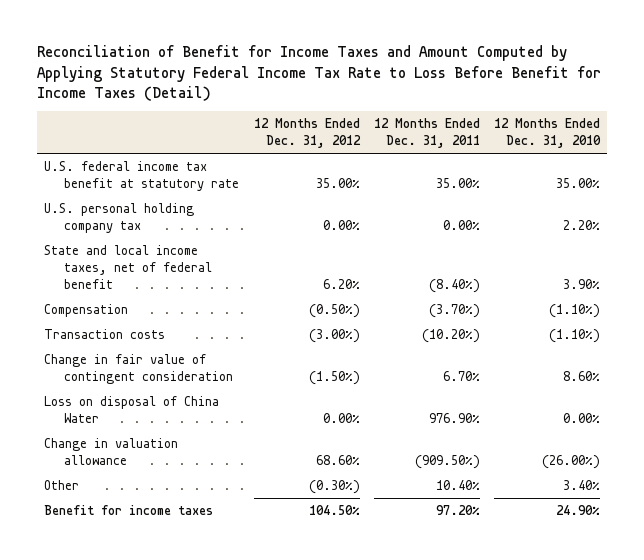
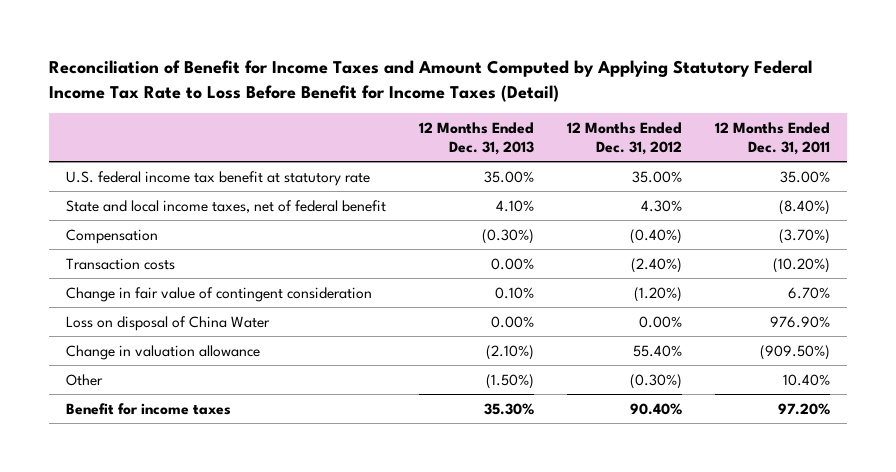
- | 12 Months Ended Dec. 31, 2012 | 12 Months Ended Dec. 31, 2011 | 12 Months Ended Dec. 31, 2010
+ | 12 Months Ended Dec. 31, 2013 | 12 Months Ended Dec. 31, 2012 | 12 Months Ended Dec. 31, 2011
- U.S. personal holding company tax | 0.00% | 0.00% | 2.20%
- State and local income taxes, net of federal benefit | 6.20% | (8.40%) | 3.90%
- Compensation | (0.50%) | (3.70%) | (1.10%)
- Transaction costs | (3.00%) | (10.20%) | (1.10%)
- Change in fair value of contingent consideration | (1.50%) | 6.70% | 8.60%
+ State and local income taxes, net of federal benefit | 4.10% | 4.30% | (8.40%)
+ Compensation | (0.30%) | (0.40%) | (3.70%)
+ Transaction costs | 0.00% | (2.40%) | (10.20%)
+ Change in fair value of contingent consideration | 0.10% | (1.20%) | 6.70%
- Change in valuation allowance | 68.60% | (909.50%) | (26.00%)
+ Change in valuation allowance | (2.10%) | 55.40% | (909.50%)
- Benefit for income taxes | 104.50% | 97.20% | 24.90%
+ Benefit for income taxes | 35.30% | 90.40% | 97.20%

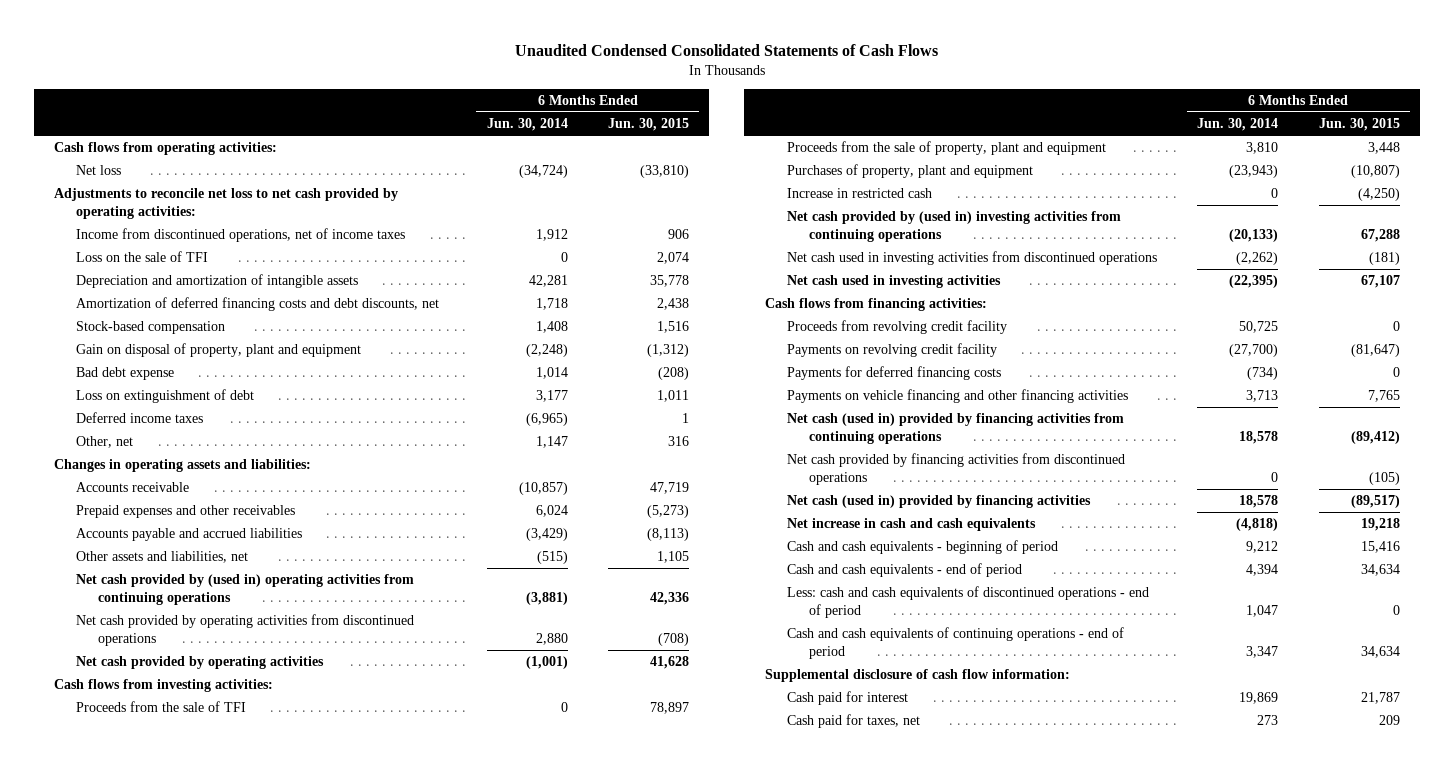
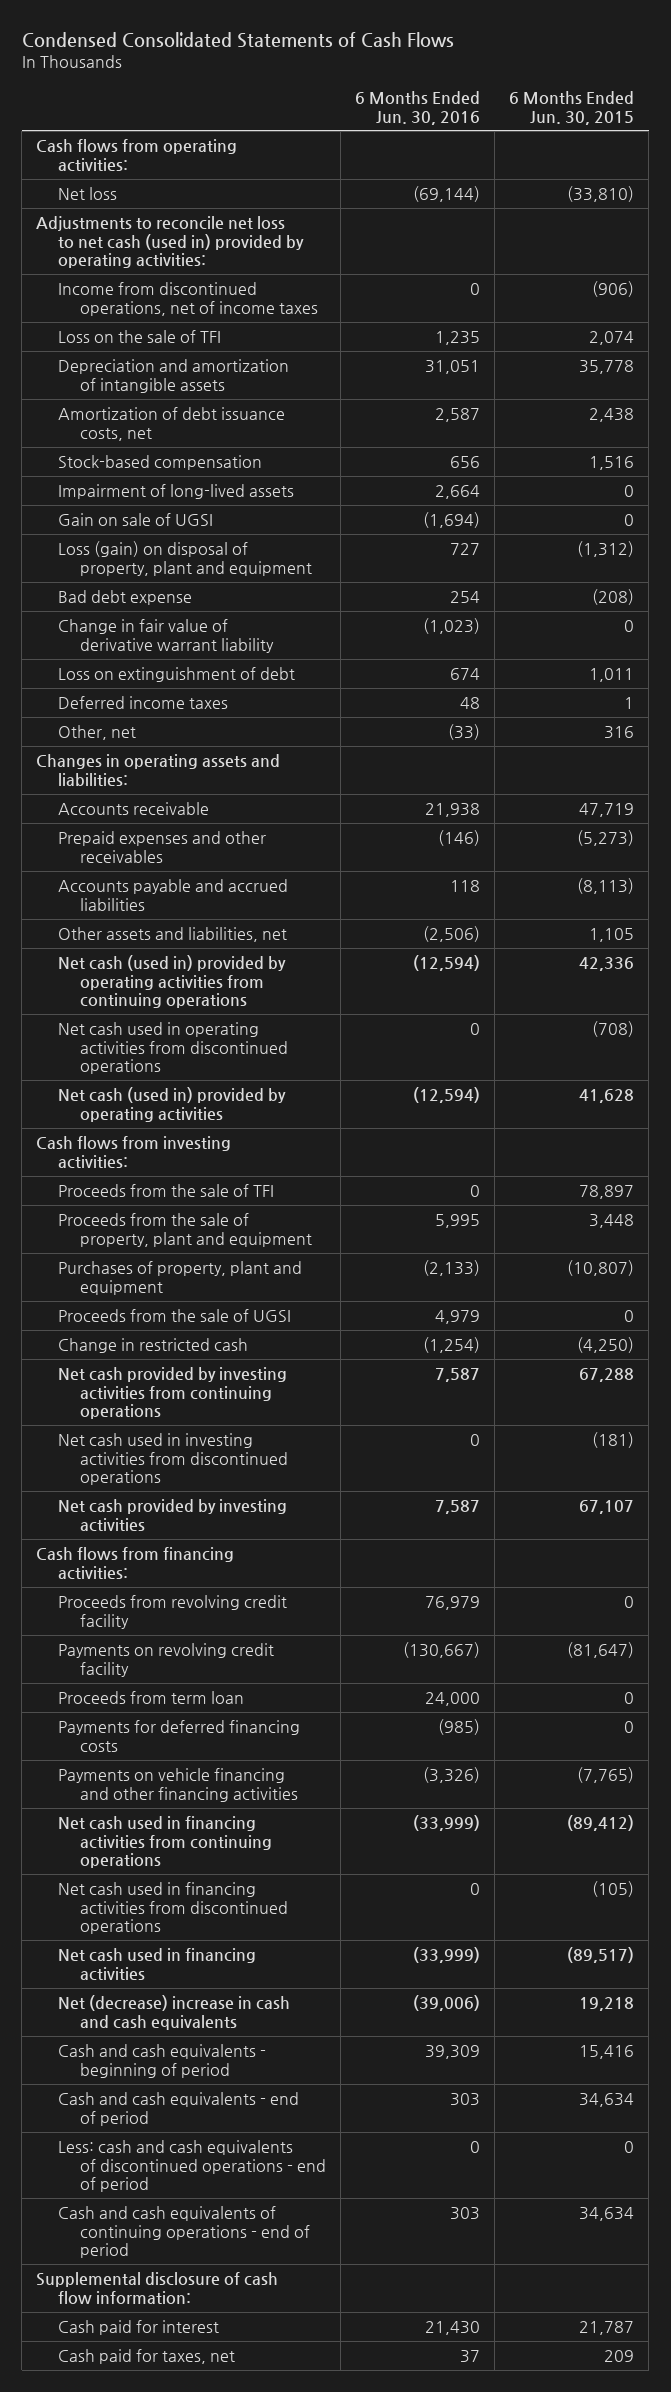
- Unaudited Condensed Consolidated Statements of Cash Flows
+ Condensed Consolidated Statements of Cash Flows
- | 6 Months Ended Jun. 30, 2014 | 6 Months Ended Jun. 30, 2015
+ | 6 Months Ended Jun. 30, 2016 | 6 Months Ended Jun. 30, 2015
- Adjustments to reconcile net loss to net cash provided by operating activities:
- Income from discontinued operations, net of income taxes | 1,912 | 906
+ Adjustments to reconcile net loss to net cash (used in) provided by operating activities:
+ Income from discontinued operations, net of income taxes | 0 | (906)
- Amortization of deferred financing costs and debt discounts, net | 1,718 | 2,438
+ Amortization of debt issuance costs, net | 2,587 | 2,438
- Gain on disposal of property, plant and equipment | (2,248) | (1,312)
+ Impairment of long-lived assets | 2,664 | 0
+ Gain on sale of UGSI | (1,694) | 0
+ Loss (gain) on disposal of property, plant and equipment | 727 | (1,312)
+ Change in fair value of derivative warrant liability | (1,023) | 0
- Net cash provided by (used in) operating activities from continuing operations | (3,881) | 42,336
- Net cash provided by operating activities from discontinued operations | 2,880 | (708)
- Net cash provided by operating activities | (1,001) | 41,628
+ Net cash (used in) provided by operating activities from continuing operations | (12,594) | 42,336
+ Net cash used in operating activities from discontinued operations | 0 | (708)
+ Net cash (used in) provided by operating activities | (12,594) | 41,628
- Increase in restricted cash | 0 | (4,250)
- Net cash provided by (used in) investing activities from continuing operations | (20,133) | 67,288
+ Proceeds from the sale of UGSI | 4,979 | 0
+ Change in restricted cash | (1,254) | (4,250)
+ Net cash provided by investing activities from continuing operations | 7,587 | 67,288
- Net cash used in investing activities | (22,395) | 67,107
+ Net cash provided by investing activities | 7,587 | 67,107
+ Proceeds from term loan | 24,000 | 0
- Payments on vehicle financing and other financing activities | 3,713 | 7,765
- Net cash (used in) provided by financing activities from continuing operations | 18,578 | (89,412)
- Net cash provided by financing activities from discontinued operations | 0 | (105)
- Net cash (used in) provided by financing activities | 18,578 | (89,517)
- Net increase in cash and cash equivalents | (4,818) | 19,218
+ Payments on vehicle financing and other financing activities | (3,326) | (7,765)
+ Net cash used in financing activities from continuing operations | (33,999) | (89,412)
+ Net cash used in financing activities from discontinued operations | 0 | (105)
+ Net cash used in financing activities | (33,999) | (89,517)
+ Net (decrease) increase in cash and cash equivalents | (39,006) | 19,218

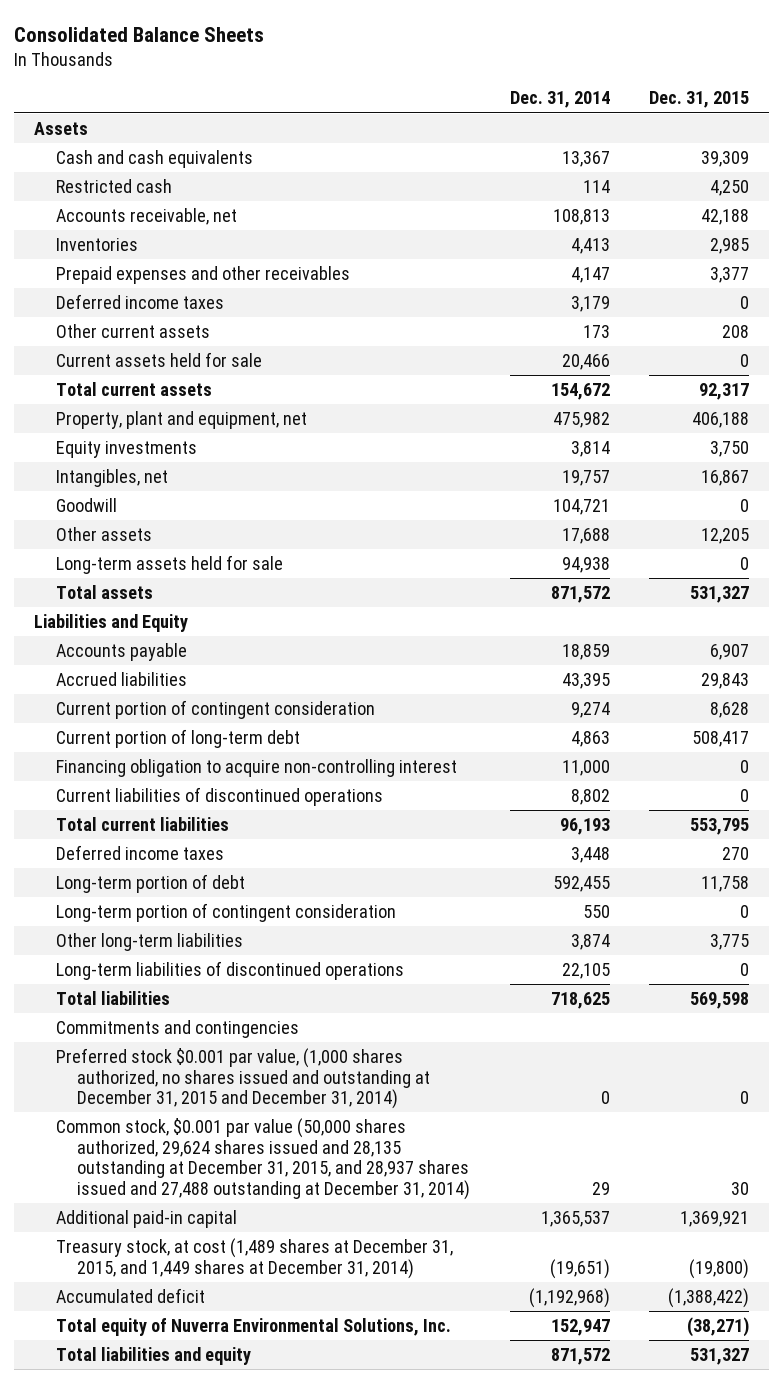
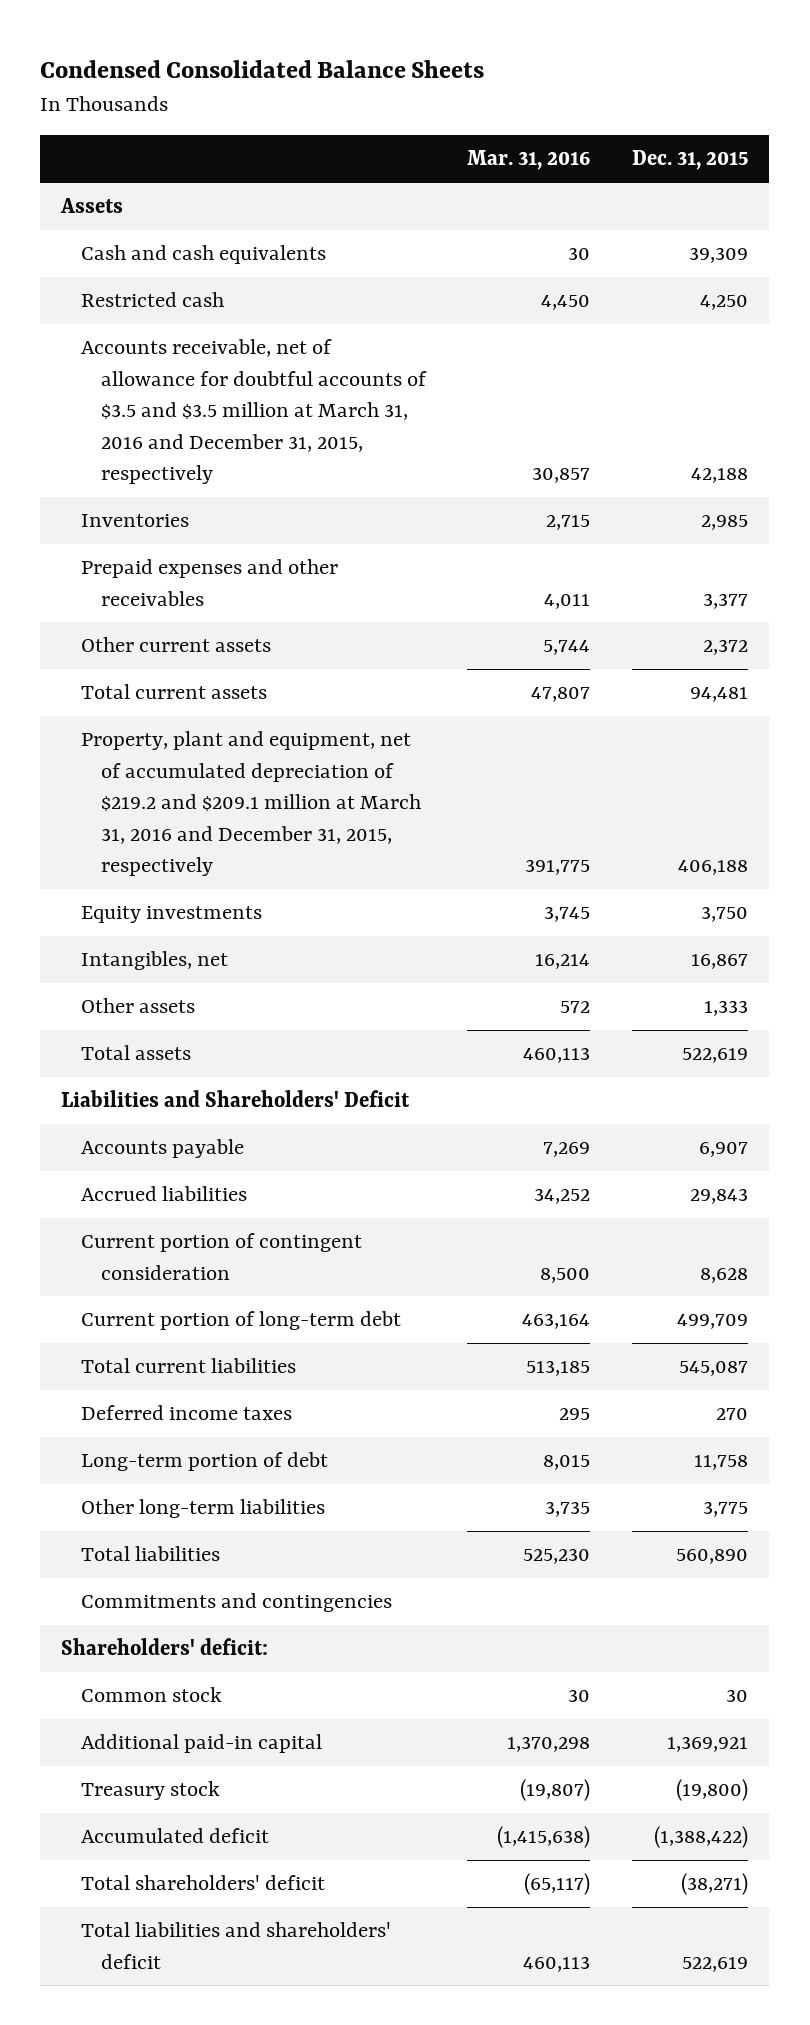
- Consolidated Balance Sheets
+ Condensed Consolidated Balance Sheets
- | Dec. 31, 2014 | Dec. 31, 2015
+ | Mar. 31, 2016 | Dec. 31, 2015
- Accounts receivable, net | 108,813 | 42,188
+ Accounts receivable, net of allowance for doubtful accounts of $3.5 and $3.5 million at March 31, 2016 and December 31, 2015, respectively | 30,857 | 42,188
- Deferred income taxes | 3,179 | 0
- Other current assets | 173 | 208
- Current assets held for sale | 20,466 | 0
- Total current assets | 154,672 | 92,317
- Property, plant and equipment, net | 475,982 | 406,188
+ Other current assets | 5,744 | 2,372
+ Total current assets | 47,807 | 94,481
+ Property, plant and equipment, net of accumulated depreciation of $219.2 and $209.1 million at March 31, 2016 and December 31, 2015, respectively | 391,775 | 406,188
- Goodwill | 104,721 | 0
- Other assets | 17,688 | 12,205
- Long-term assets held for sale | 94,938 | 0
- Total assets | 871,572 | 531,327
- Liabilities and Equity
+ Other assets | 572 | 1,333
+ Total assets | 460,113 | 522,619
+ Liabilities and Shareholders' Deficit
- Current portion of long-term debt | 4,863 | 508,417
- Financing obligation to acquire non-controlling interest | 11,000 | 0
- Current liabilities of discontinued operations | 8,802 | 0
- Total current liabilities | 96,193 | 553,795
+ Current portion of long-term debt | 463,164 | 499,709
+ Total current liabilities | 513,185 | 545,087
- Long-term portion of contingent consideration | 550 | 0
- Long-term liabilities of discontinued operations | 22,105 | 0
- Total liabilities | 718,625 | 569,598
+ Total liabilities | 525,230 | 560,890
- Preferred stock $0.001 par value, (1,000 shares authorized, no shares issued and outstanding at December 31, 2015 and December 31, 2014) | 0 | 0
- Common stock, $0.001 par value (50,000 shares authorized, 29,624 shares issued and 28,135 outstanding at December 31, 2015, and 28,937 shares issued and 27,488 outstanding at December 31, 2014) | 29 | 30
+ Shareholders' deficit:
+ Common stock | 30 | 30
- Treasury stock, at cost (1,489 shares at December 31, 2015, and 1,449 shares at December 31, 2014) | (19,651) | (19,800)
+ Treasury stock | (19,807) | (19,800)
- Total equity of Nuverra Environmental Solutions, Inc. | 152,947 | (38,271)
- Total liabilities and equity | 871,572 | 531,327
+ Total shareholders' deficit | (65,117) | (38,271)
+ Total liabilities and shareholders' deficit | 460,113 | 522,619

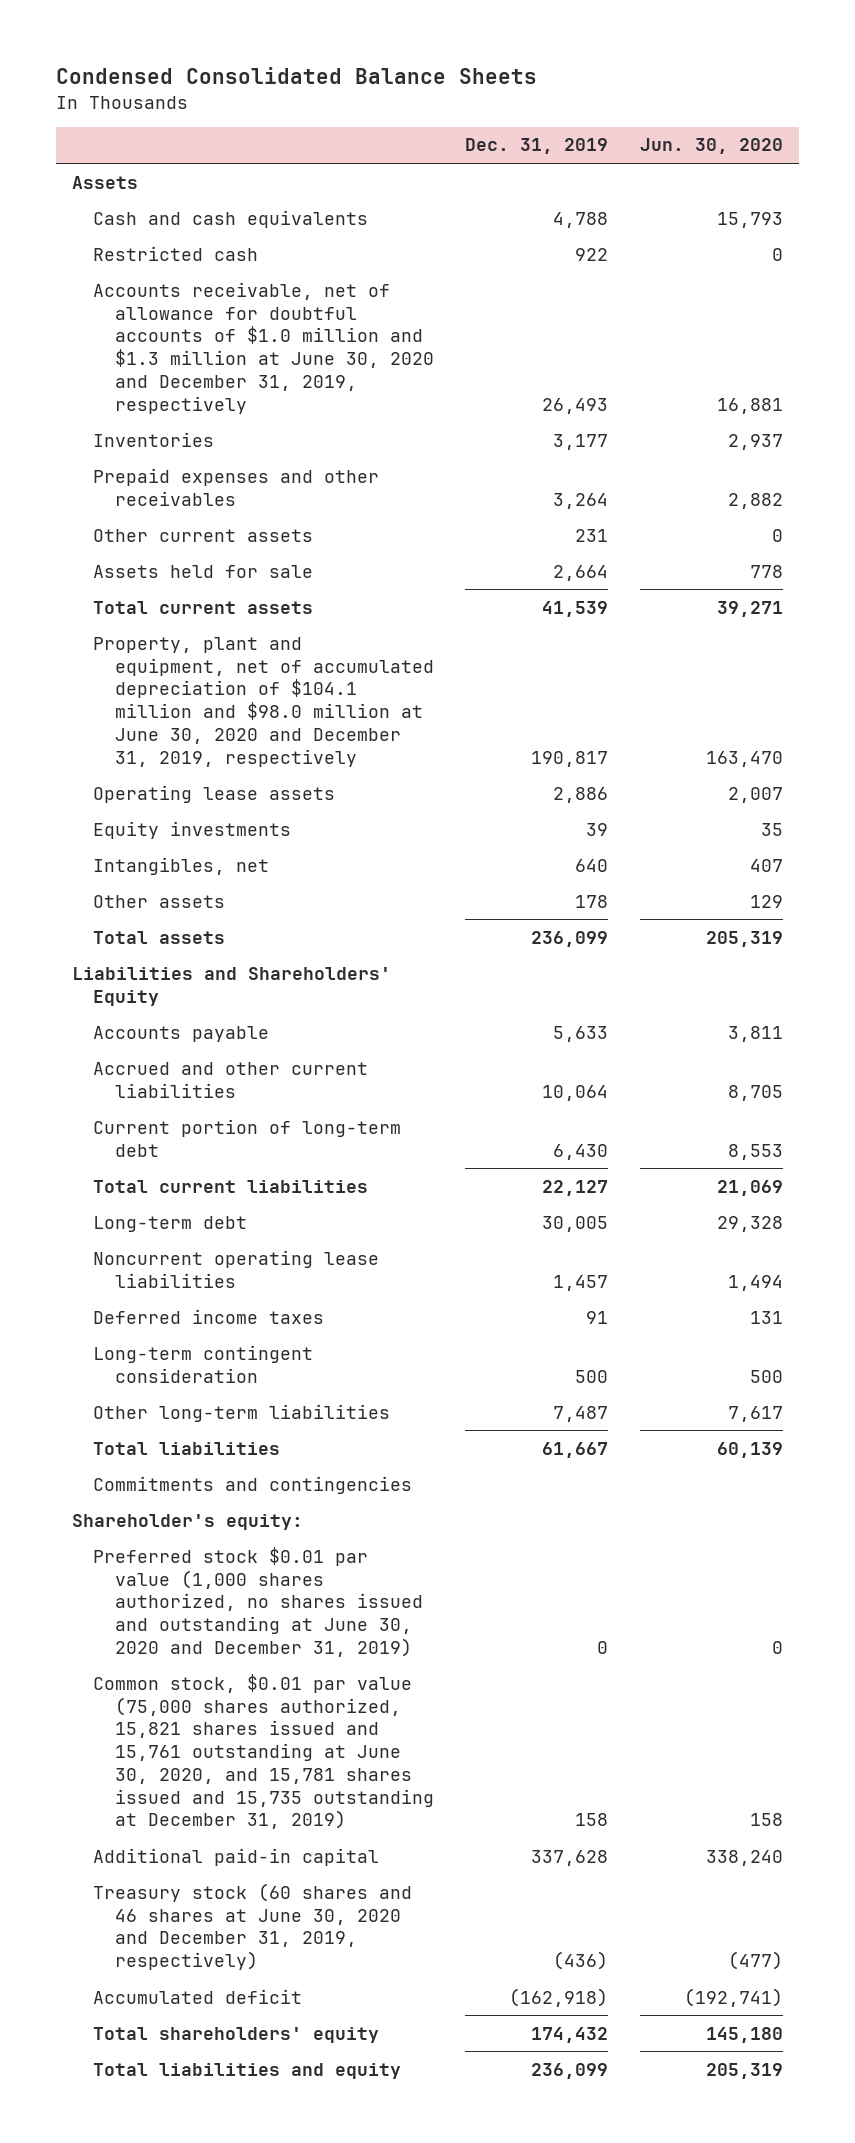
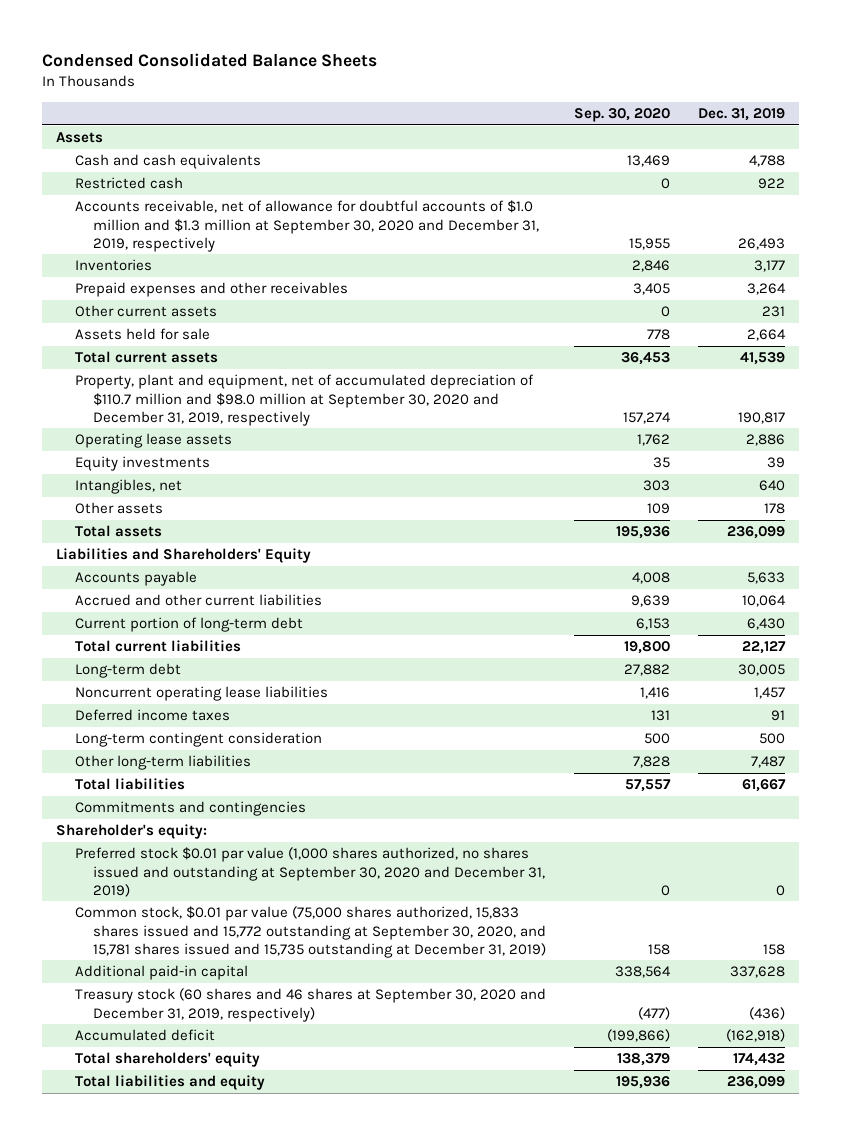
- | Dec. 31, 2019 | Jun. 30, 2020
+ | Sep. 30, 2020 | Dec. 31, 2019
- Accounts receivable, net of allowance for doubtful accounts of $1.0 million and $1.3 million at June 30, 2020 and December 31, 2019, respectively | 26,493 | 16,881
+ Accounts receivable, net of allowance for doubtful accounts of $1.0 million and $1.3 million at September 30, 2020 and December 31, 2019, respectively | 15,955 | 26,493
- Property, plant and equipment, net of accumulated depreciation of $104.1 million and $98.0 million at June 30, 2020 and December 31, 2019, respectively | 190,817 | 163,470
+ Property, plant and equipment, net of accumulated depreciation of $110.7 million and $98.0 million at September 30, 2020 and December 31, 2019, respectively | 157,274 | 190,817
- Preferred stock $0.01 par value (1,000 shares authorized, no shares issued and outstanding at June 30, 2020 and December 31, 2019) | 0 | 0
- Common stock, $0.01 par value (75,000 shares authorized, 15,821 shares issued and 15,761 outstanding at June 30, 2020, and 15,781 shares issued and 15,735 outstanding at December 31, 2019) | 158 | 158
+ Preferred stock $0.01 par value (1,000 shares authorized, no shares issued and outstanding at September 30, 2020 and December 31, 2019) | 0 | 0
+ Common stock, $0.01 par value (75,000 shares authorized, 15,833 shares issued and 15,772 outstanding at September 30, 2020, and 15,781 shares issued and 15,735 outstanding at December 31, 2019) | 158 | 158
- Treasury stock (60 shares and 46 shares at June 30, 2020 and December 31, 2019, respectively) | (436) | (477)
+ Treasury stock (60 shares and 46 shares at September 30, 2020 and December 31, 2019, respectively) | (477) | (436)

